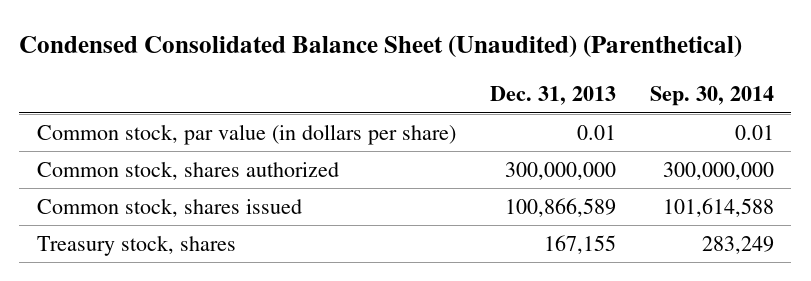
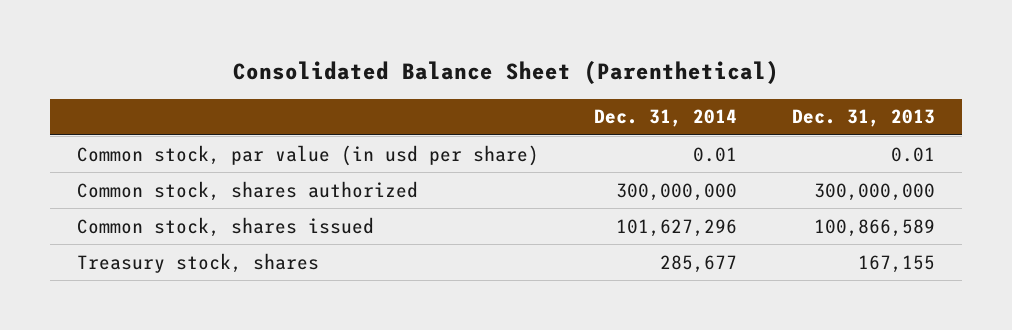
- Condensed Consolidated Balance Sheet (Unaudited) (Parenthetical)
+ Consolidated Balance Sheet (Parenthetical)
- | Dec. 31, 2013 | Sep. 30, 2014
+ | Dec. 31, 2014 | Dec. 31, 2013
- Common stock, par value (in dollars per share) | 0.01 | 0.01
+ Common stock, par value (in usd per share) | 0.01 | 0.01

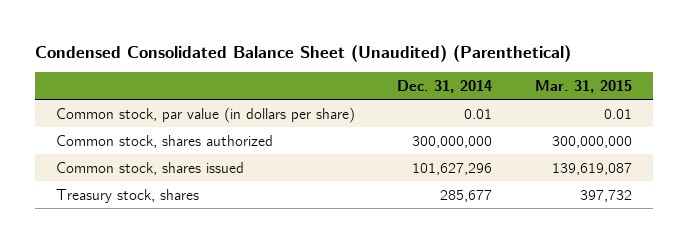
- Consolidated Balance Sheet (Parenthetical)
+ Condensed Consolidated Balance Sheet (Unaudited) (Parenthetical)
- | Dec. 31, 2014 | Dec. 31, 2013
+ | Dec. 31, 2014 | Mar. 31, 2015
- Common stock, par value (in usd per share) | 0.01 | 0.01
+ Common stock, par value (in dollars per share) | 0.01 | 0.01

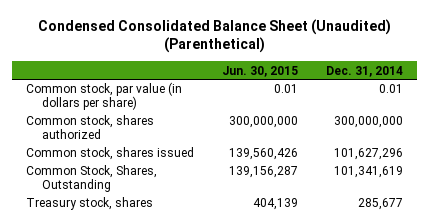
- | Dec. 31, 2014 | Mar. 31, 2015
+ | Jun. 30, 2015 | Dec. 31, 2014
+ Common Stock, Shares, Outstanding | 139,156,287 | 101,341,619

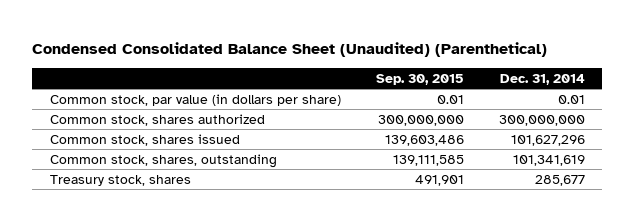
- | Jun. 30, 2015 | Dec. 31, 2014
+ | Sep. 30, 2015 | Dec. 31, 2014
- Common Stock, Shares, Outstanding | 139,156,287 | 101,341,619
+ Common stock, shares, outstanding | 139,111,585 | 101,341,619

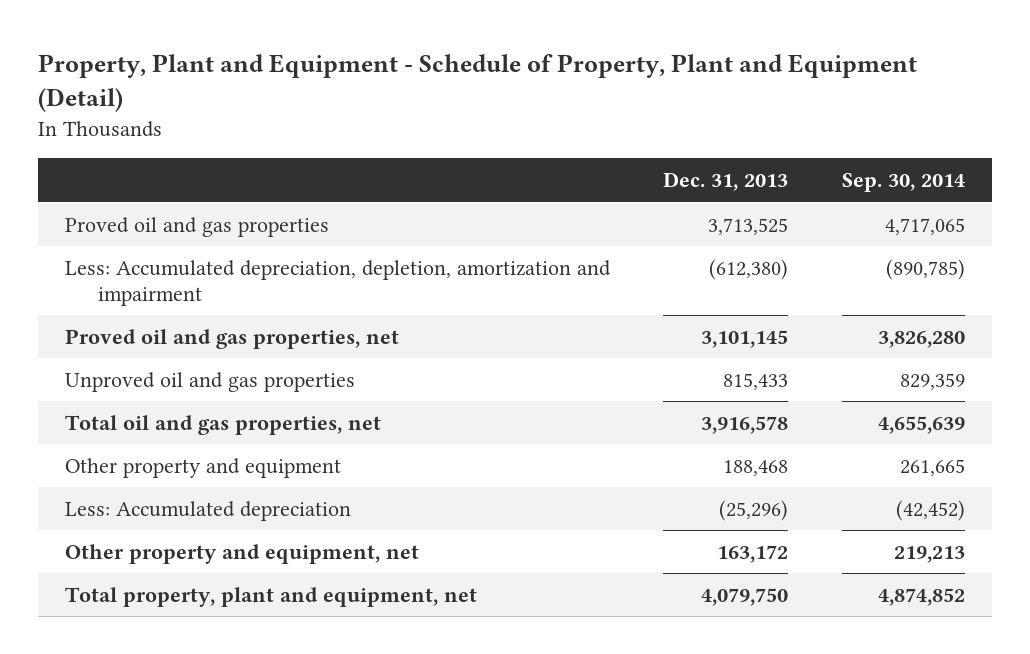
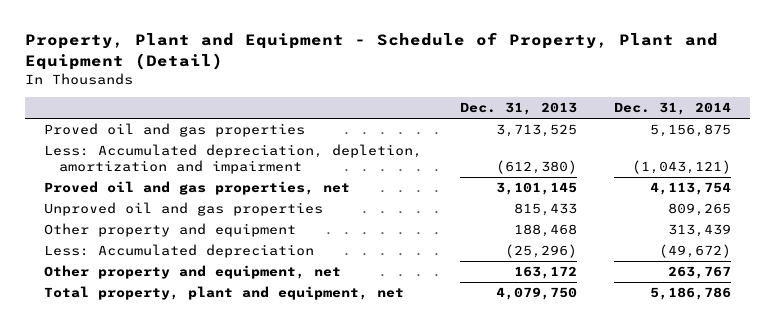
- | Dec. 31, 2013 | Sep. 30, 2014
+ | Dec. 31, 2013 | Dec. 31, 2014
- Total oil and gas properties, net | 3,916,578 | 4,655,639

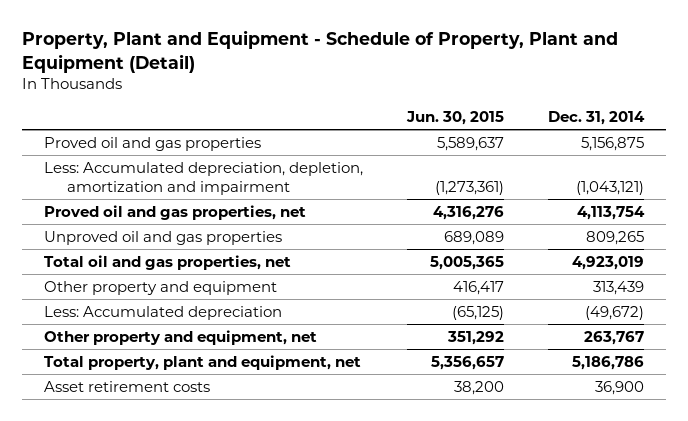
- | Dec. 31, 2013 | Dec. 31, 2014
+ | Jun. 30, 2015 | Dec. 31, 2014
+ Total oil and gas properties, net | 5,005,365 | 4,923,019
+ Asset retirement costs | 38,200 | 36,900

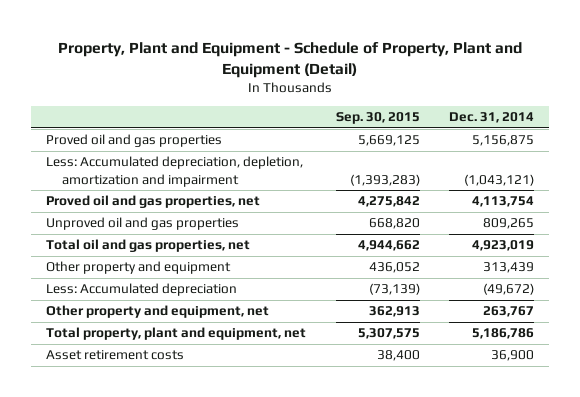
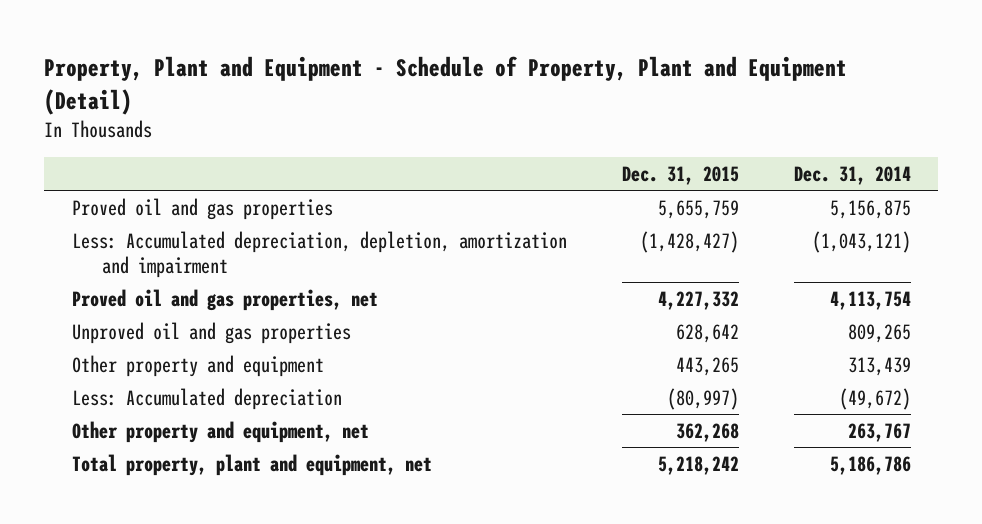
- | Sep. 30, 2015 | Dec. 31, 2014
+ | Dec. 31, 2015 | Dec. 31, 2014
- Total oil and gas properties, net | 4,944,662 | 4,923,019
- Asset retirement costs | 38,400 | 36,900

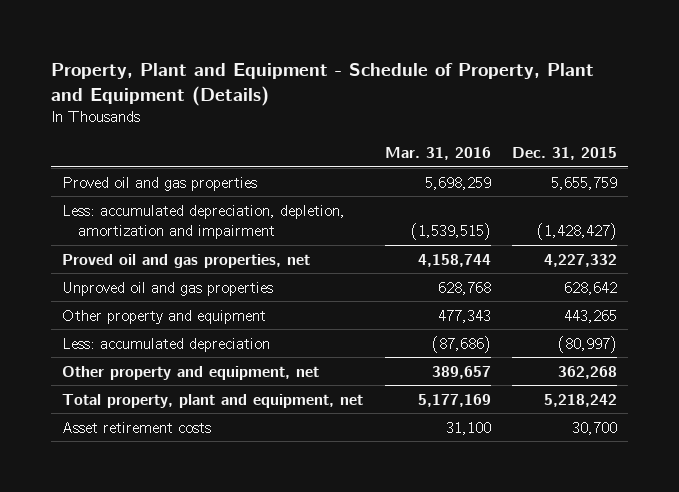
- Property, Plant and Equipment - Schedule of Property, Plant and Equipment (Detail)
+ Property, Plant and Equipment - Schedule of Property, Plant and Equipment (Details)
- | Dec. 31, 2015 | Dec. 31, 2014
+ | Mar. 31, 2016 | Dec. 31, 2015
- Less: Accumulated depreciation, depletion, amortization and impairment | (1,428,427) | (1,043,121)
+ Less: accumulated depreciation, depletion, amortization and impairment | (1,539,515) | (1,428,427)
- Less: Accumulated depreciation | (80,997) | (49,672)
+ Less: accumulated depreciation | (87,686) | (80,997)
+ Asset retirement costs | 31,100 | 30,700

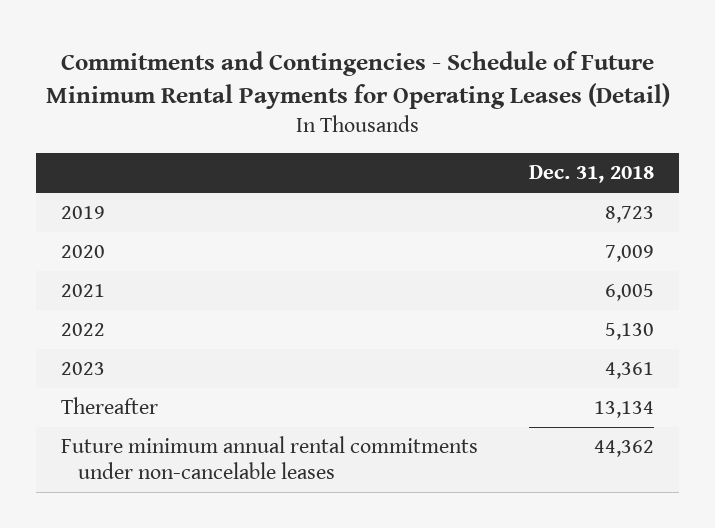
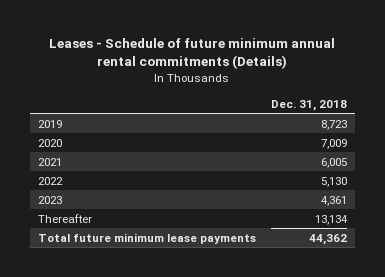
- Commitments and Contingencies - Schedule of Future Minimum Rental Payments for Operating Leases (Detail)
+ Leases - Schedule of future minimum annual rental commitments (Details)
- Future minimum annual rental commitments under non-cancelable leases | 44,362
+ Total future minimum lease payments | 44,362

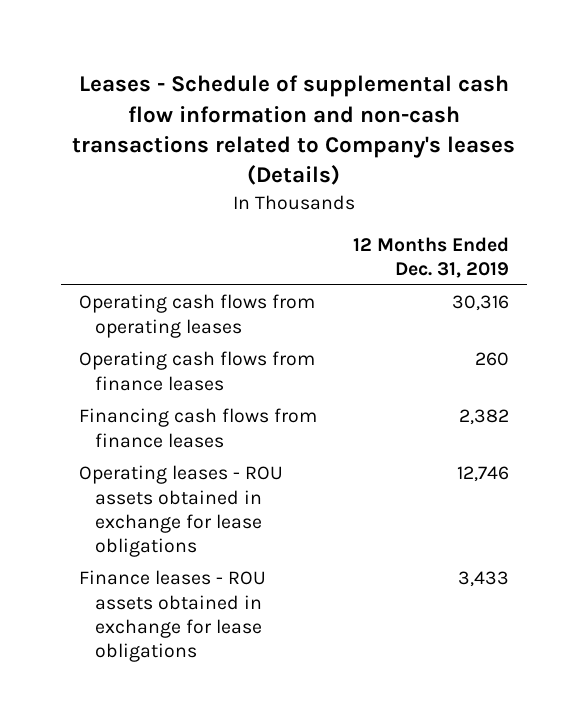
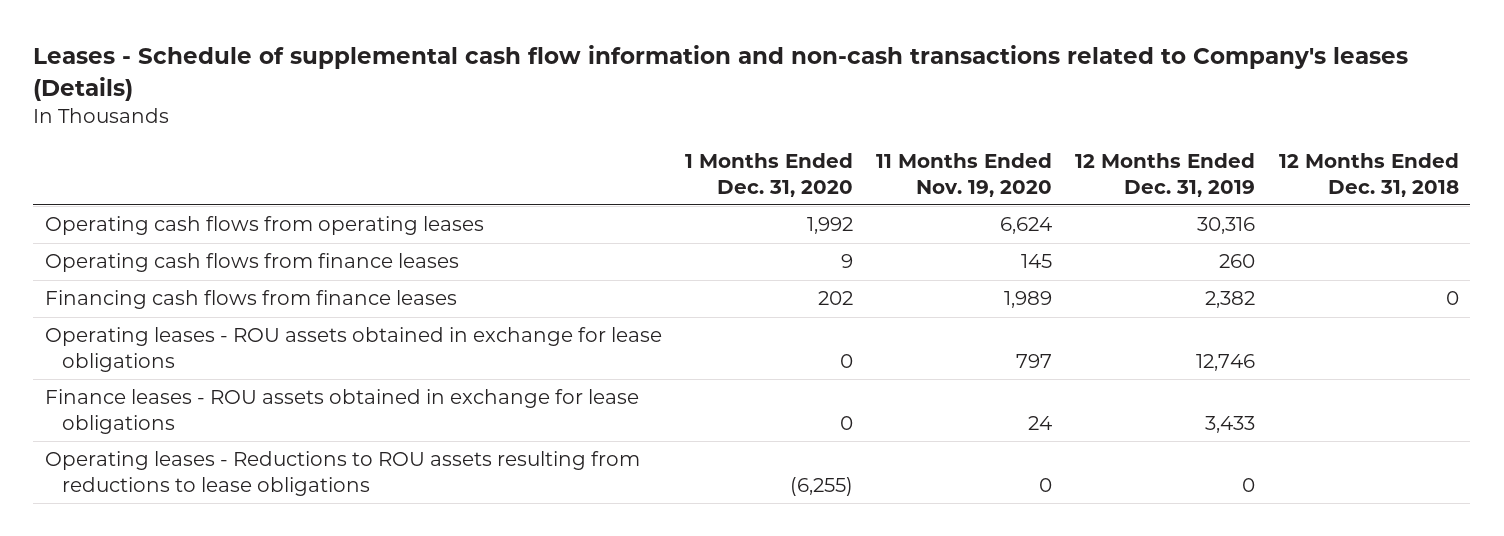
- | 12 Months Ended Dec. 31, 2019
+ | 1 Months Ended Dec. 31, 2020 | 11 Months Ended Nov. 19, 2020 | 12 Months Ended Dec. 31, 2019 | 12 Months Ended Dec. 31, 2018
+ Operating leases - Reductions to ROU assets resulting from reductions to lease obligations | (6,255) | 0 | 0 |

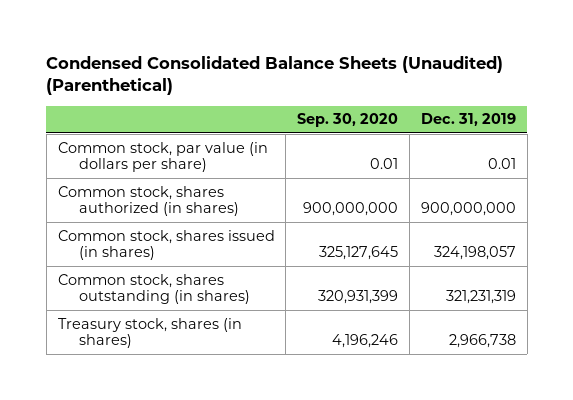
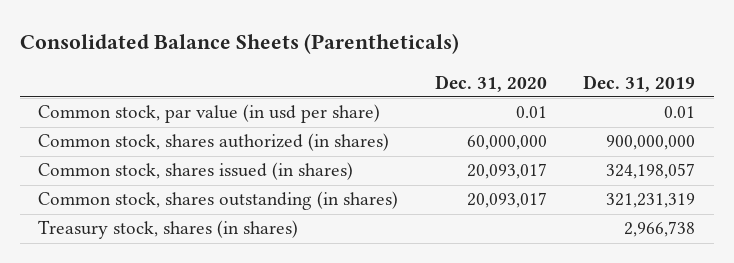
- Condensed Consolidated Balance Sheets (Unaudited) (Parenthetical)
+ Consolidated Balance Sheets (Parentheticals)
- | Sep. 30, 2020 | Dec. 31, 2019
+ | Dec. 31, 2020 | Dec. 31, 2019
- Common stock, par value (in dollars per share) | 0.01 | 0.01
+ Common stock, par value (in usd per share) | 0.01 | 0.01

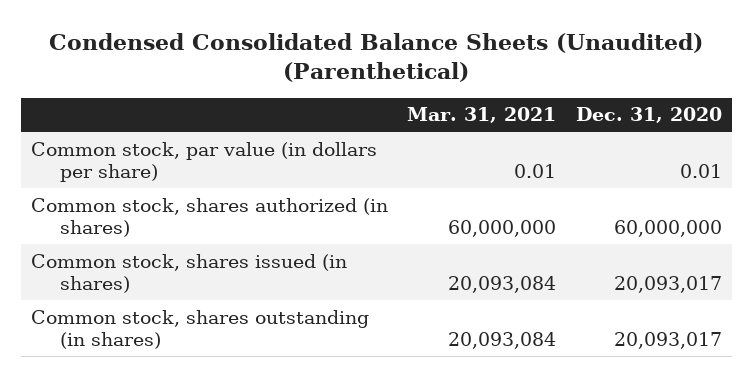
- Consolidated Balance Sheets (Parentheticals)
+ Condensed Consolidated Balance Sheets (Unaudited) (Parenthetical)
- | Dec. 31, 2020 | Dec. 31, 2019
+ | Mar. 31, 2021 | Dec. 31, 2020
- Common stock, par value (in usd per share) | 0.01 | 0.01
+ Common stock, par value (in dollars per share) | 0.01 | 0.01
- Treasury stock, shares (in shares) | | 2,966,738

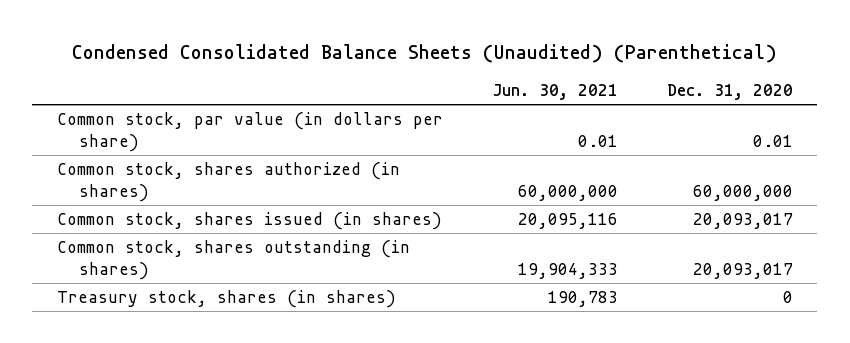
- | Mar. 31, 2021 | Dec. 31, 2020
+ | Jun. 30, 2021 | Dec. 31, 2020
+ Treasury stock, shares (in shares) | 190,783 | 0

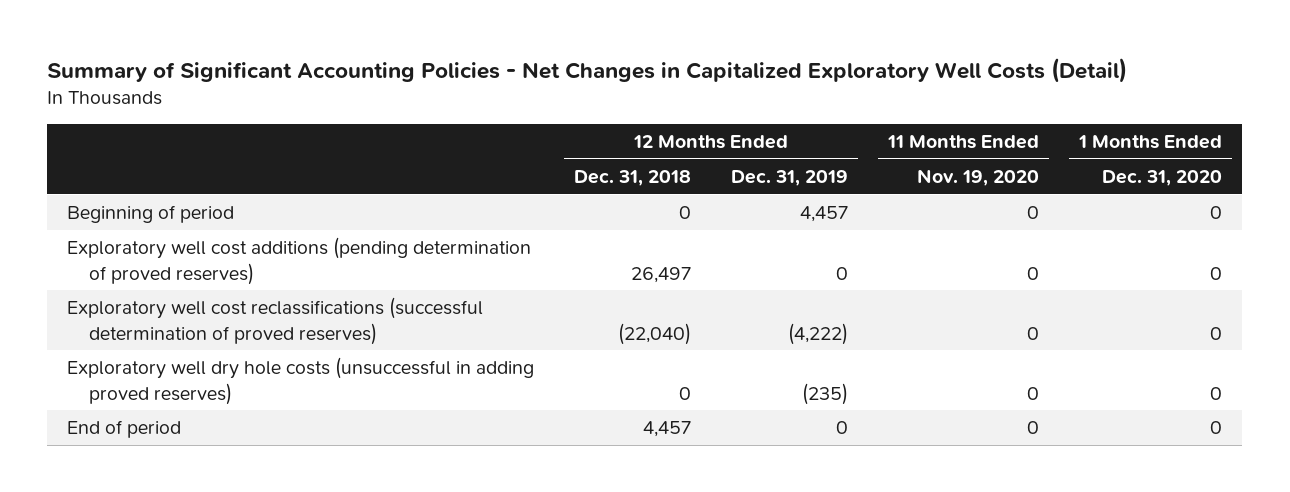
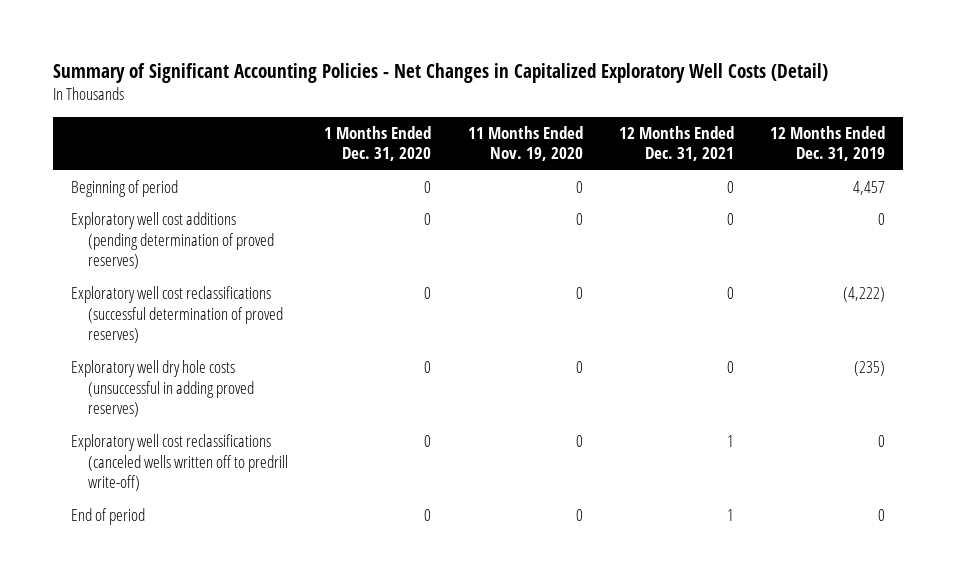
- | 12 Months Ended Dec. 31, 2018 | 12 Months Ended Dec. 31, 2019 | 11 Months Ended Nov. 19, 2020 | 1 Months Ended Dec. 31, 2020
+ | 1 Months Ended Dec. 31, 2020 | 11 Months Ended Nov. 19, 2020 | 12 Months Ended Dec. 31, 2021 | 12 Months Ended Dec. 31, 2019
+ Exploratory well cost reclassifications (canceled wells written off to predrill write-off) | 0 | 0 | 1 | 0

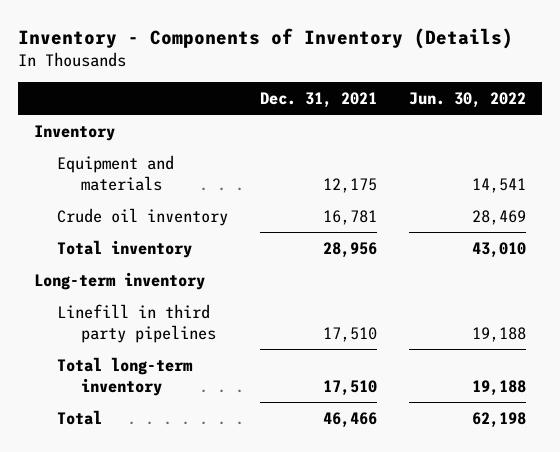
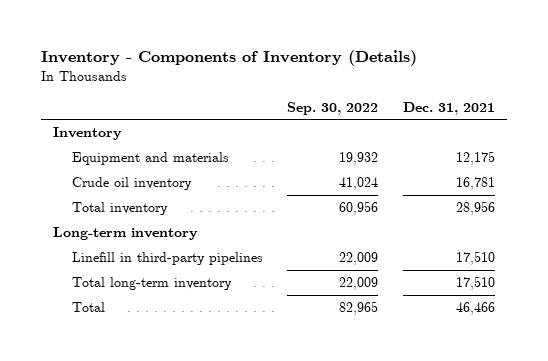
- | Dec. 31, 2021 | Jun. 30, 2022
+ | Sep. 30, 2022 | Dec. 31, 2021
- Linefill in third party pipelines | 17,510 | 19,188
+ Linefill in third-party pipelines | 22,009 | 17,510

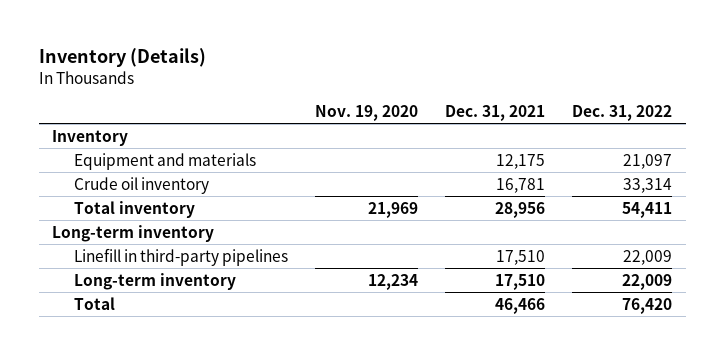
- Inventory - Components of Inventory (Details)
+ Inventory (Details)
- | Sep. 30, 2022 | Dec. 31, 2021
+ | Nov. 19, 2020 | Dec. 31, 2021 | Dec. 31, 2022
- Total long-term inventory | 22,009 | 17,510
+ Long-term inventory | 12,234 | 17,510 | 22,009

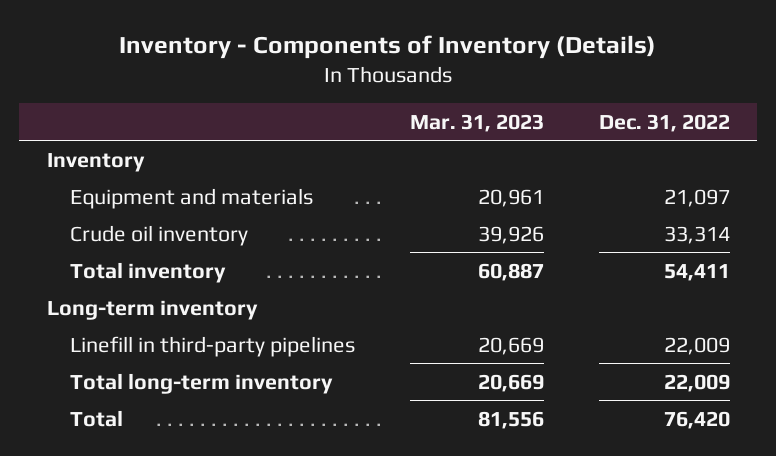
- Inventory (Details)
+ Inventory - Components of Inventory (Details)
- | Nov. 19, 2020 | Dec. 31, 2021 | Dec. 31, 2022
+ | Mar. 31, 2023 | Dec. 31, 2022
- Long-term inventory | 12,234 | 17,510 | 22,009
+ Total long-term inventory | 20,669 | 22,009

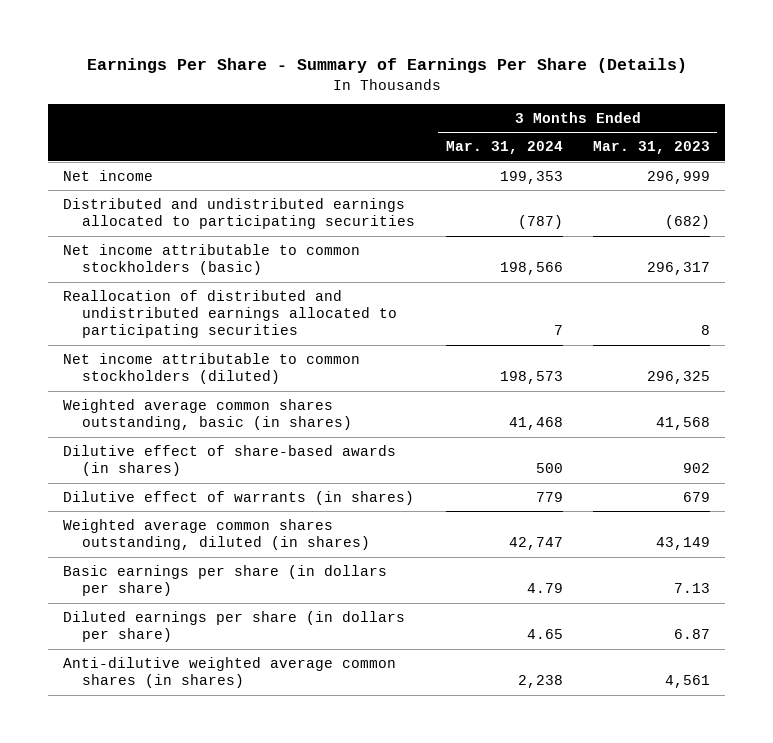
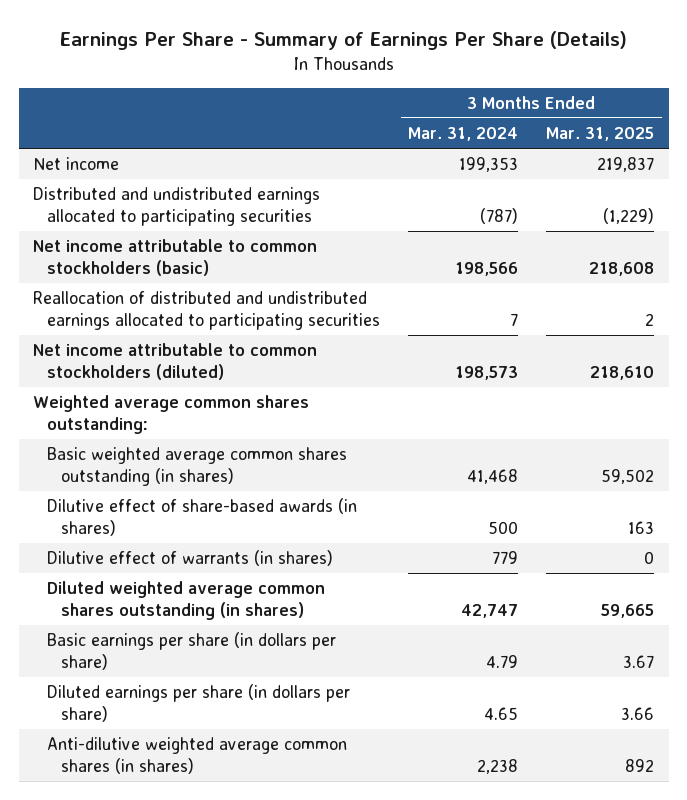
- | 3 Months Ended Mar. 31, 2024 | 3 Months Ended Mar. 31, 2023
+ | 3 Months Ended Mar. 31, 2024 | 3 Months Ended Mar. 31, 2025
- Weighted average common shares outstanding, basic (in shares) | 41,468 | 41,568
+ Weighted average common shares outstanding:
+ Basic weighted average common shares outstanding (in shares) | 41,468 | 59,502
- Weighted average common shares outstanding, diluted (in shares) | 42,747 | 43,149
+ Diluted weighted average common shares outstanding (in shares) | 42,747 | 59,665

